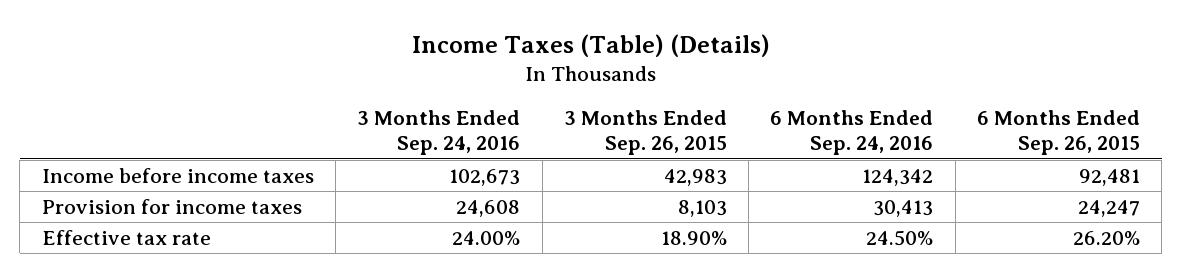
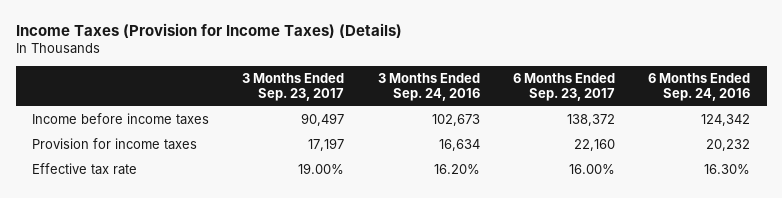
- Income Taxes (Table) (Details)
+ Income Taxes (Provision for Income Taxes) (Details)
- | 3 Months Ended Sep. 24, 2016 | 3 Months Ended Sep. 26, 2015 | 6 Months Ended Sep. 24, 2016 | 6 Months Ended Sep. 26, 2015
+ | 3 Months Ended Sep. 23, 2017 | 3 Months Ended Sep. 24, 2016 | 6 Months Ended Sep. 23, 2017 | 6 Months Ended Sep. 24, 2016
- Provision for income taxes | 24,608 | 8,103 | 30,413 | 24,247
- Effective tax rate | 24.00% | 18.90% | 24.50% | 26.20%
+ Provision for income taxes | 17,197 | 16,634 | 22,160 | 20,232
+ Effective tax rate | 19.00% | 16.20% | 16.00% | 16.30%

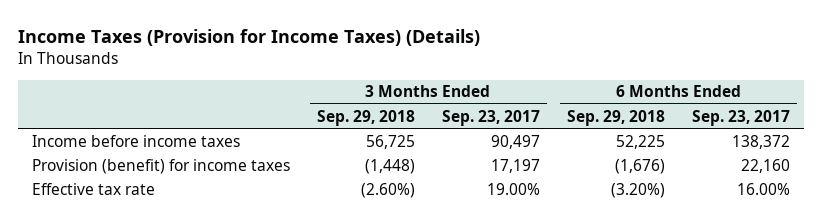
- | 3 Months Ended Sep. 23, 2017 | 3 Months Ended Sep. 24, 2016 | 6 Months Ended Sep. 23, 2017 | 6 Months Ended Sep. 24, 2016
+ | 3 Months Ended Sep. 29, 2018 | 3 Months Ended Sep. 23, 2017 | 6 Months Ended Sep. 29, 2018 | 6 Months Ended Sep. 23, 2017
- Provision for income taxes | 17,197 | 16,634 | 22,160 | 20,232
+ Provision (benefit) for income taxes | (1,448) | 17,197 | (1,676) | 22,160

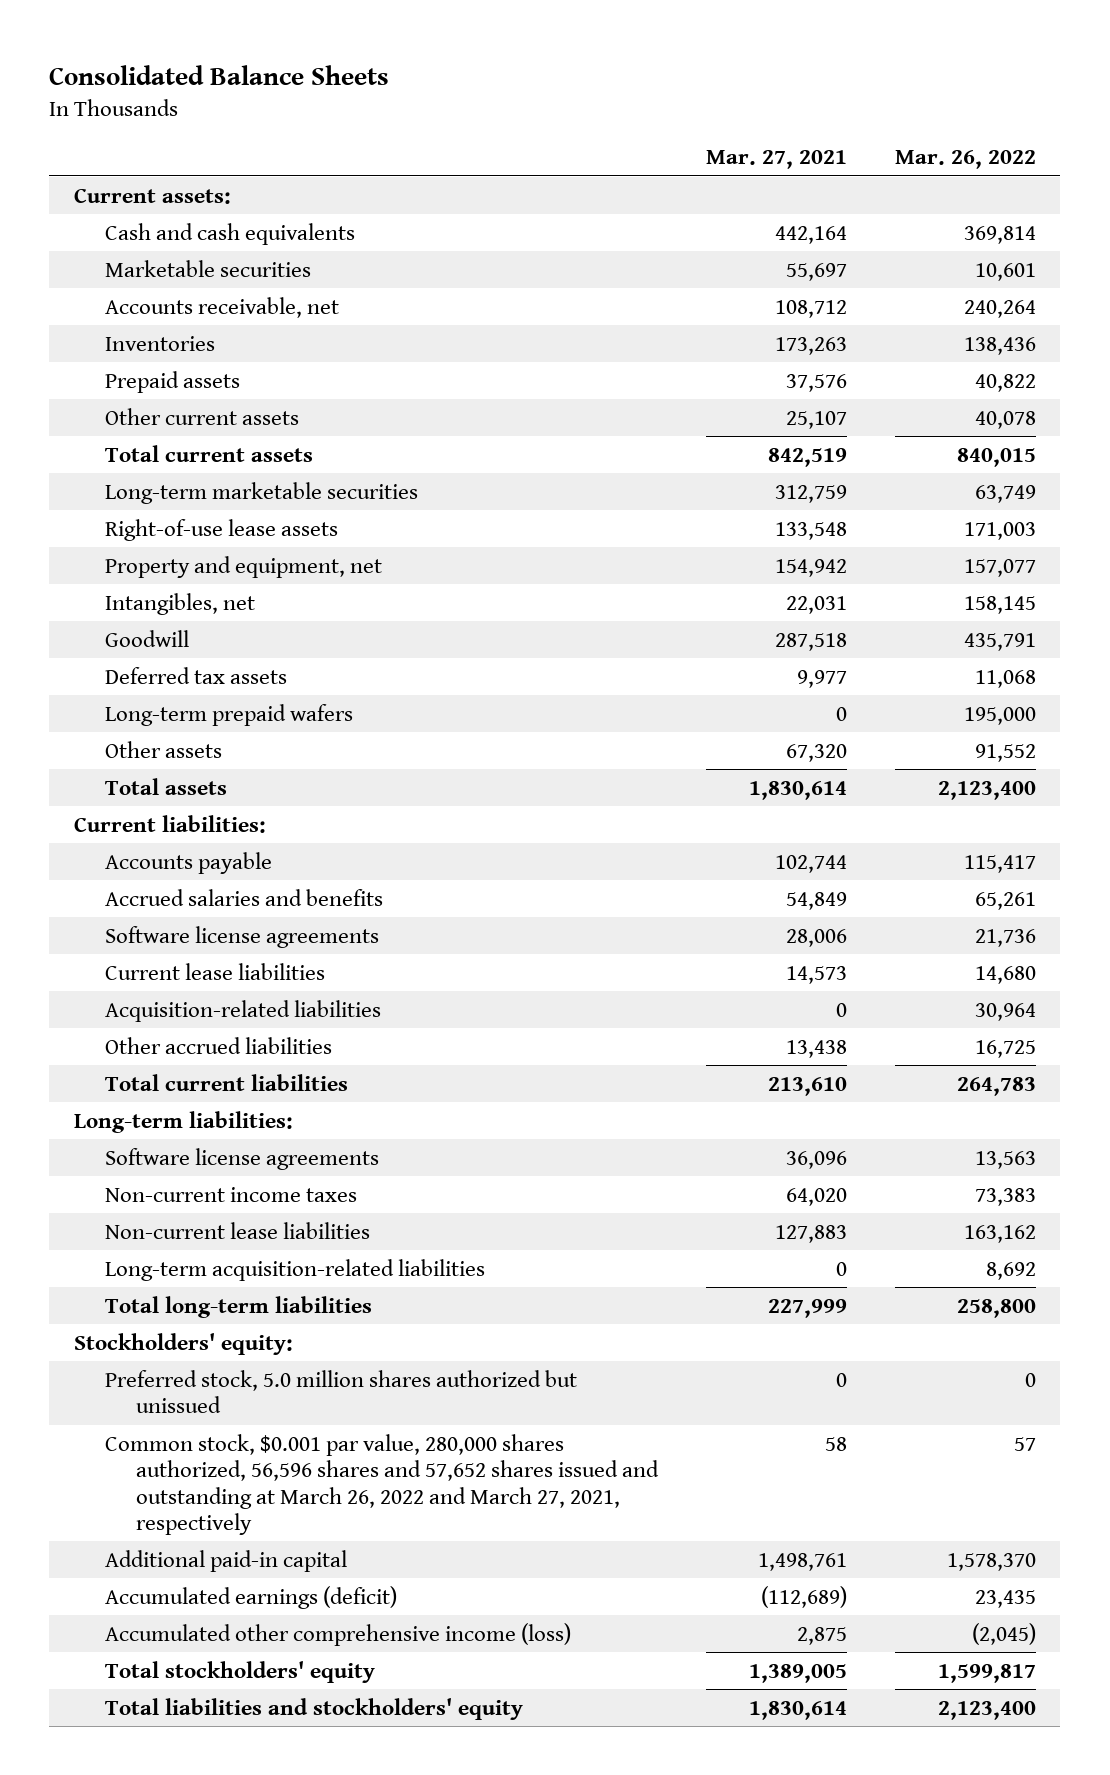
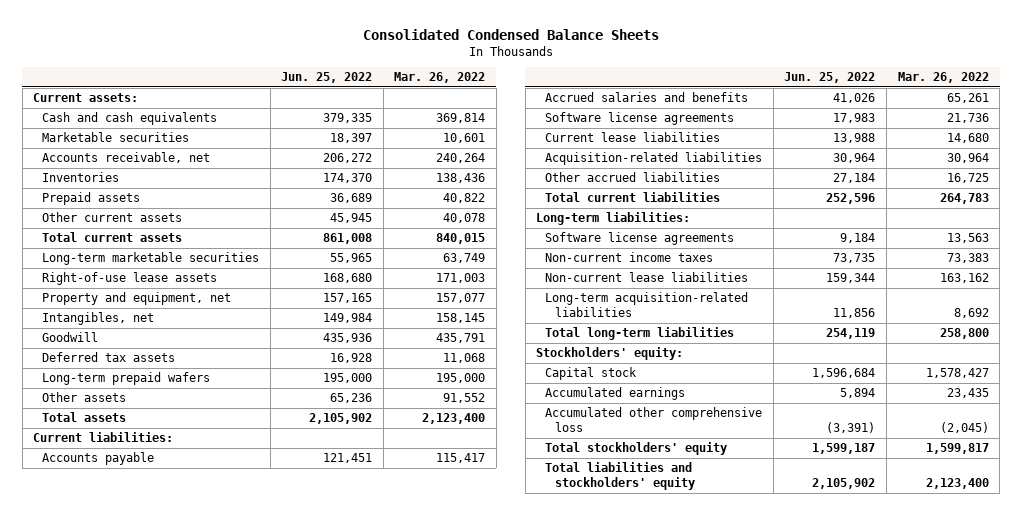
- Consolidated Balance Sheets
+ Consolidated Condensed Balance Sheets
- | Mar. 27, 2021 | Mar. 26, 2022
+ | Jun. 25, 2022 | Mar. 26, 2022
- Preferred stock, 5.0 million shares authorized but unissued | 0 | 0
- Common stock, $0.001 par value, 280,000 shares authorized, 56,596 shares and 57,652 shares issued and outstanding at March 26, 2022 and March 27, 2021, respectively | 58 | 57
- Additional paid-in capital | 1,498,761 | 1,578,370
- Accumulated earnings (deficit) | (112,689) | 23,435
- Accumulated other comprehensive income (loss) | 2,875 | (2,045)
+ Capital stock | 1,596,684 | 1,578,427
+ Accumulated earnings | 5,894 | 23,435
+ Accumulated other comprehensive loss | (3,391) | (2,045)

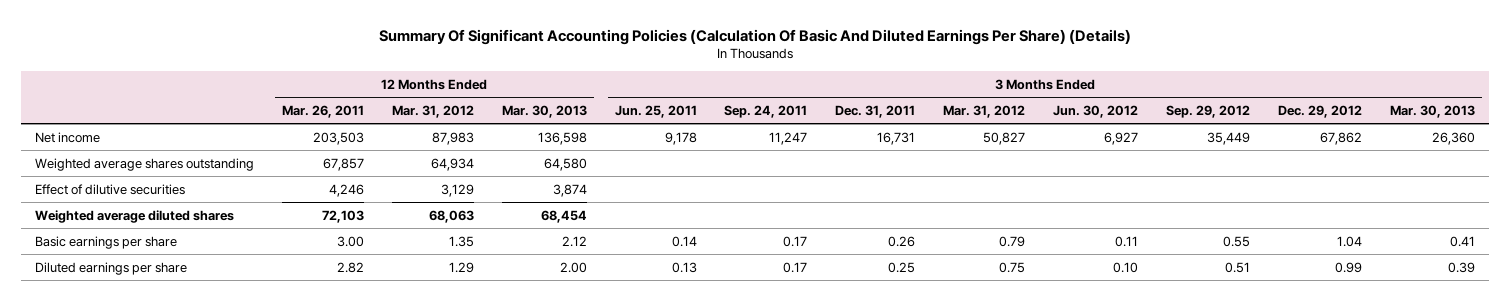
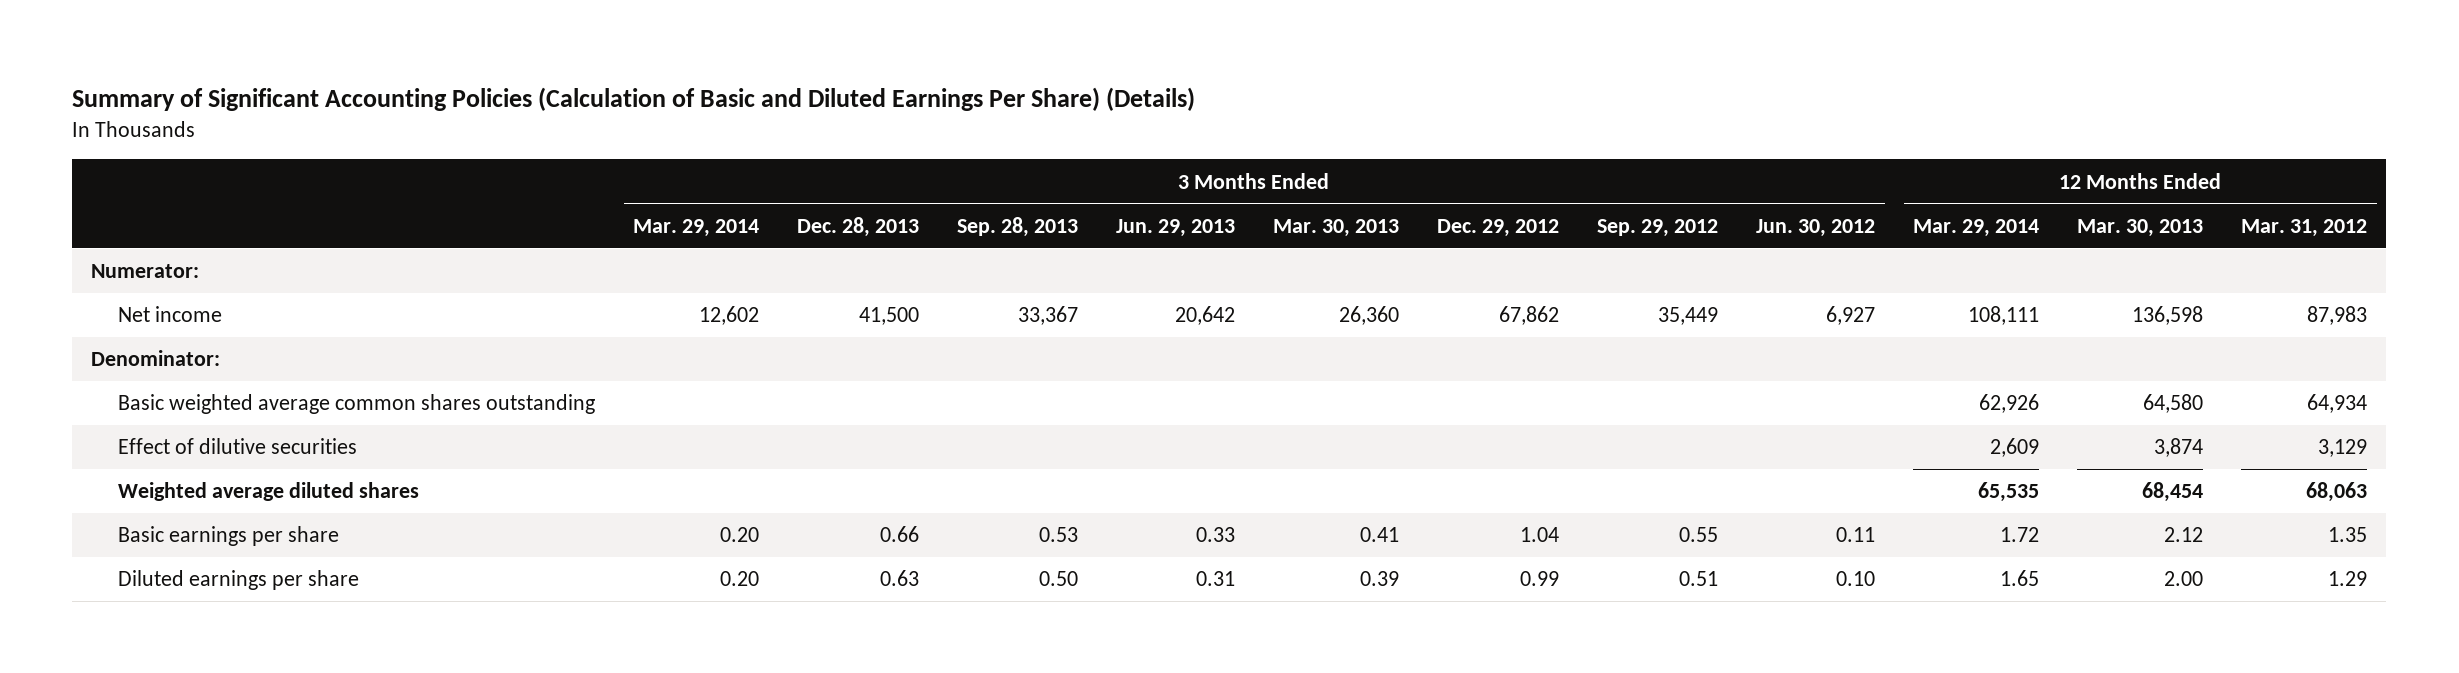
- Summary Of Significant Accounting Policies (Calculation Of Basic And Diluted Earnings Per Share) (Details)
+ Summary of Significant Accounting Policies (Calculation of Basic and Diluted Earnings Per Share) (Details)
- | 12 Months Ended Mar. 26, 2011 | 12 Months Ended Mar. 31, 2012 | 12 Months Ended Mar. 30, 2013 | 3 Months Ended Jun. 25, 2011 | 3 Months Ended Sep. 24, 2011 | 3 Months Ended Dec. 31, 2011 | 3 Months Ended Mar. 31, 2012 | 3 Months Ended Jun. 30, 2012 | 3 Months Ended Sep. 29, 2012 | 3 Months Ended Dec. 29, 2012 | 3 Months Ended Mar. 30, 2013
+ | 3 Months Ended Mar. 29, 2014 | 3 Months Ended Dec. 28, 2013 | 3 Months Ended Sep. 28, 2013 | 3 Months Ended Jun. 29, 2013 | 3 Months Ended Mar. 30, 2013 | 3 Months Ended Dec. 29, 2012 | 3 Months Ended Sep. 29, 2012 | 3 Months Ended Jun. 30, 2012 | 12 Months Ended Mar. 29, 2014 | 12 Months Ended Mar. 30, 2013 | 12 Months Ended Mar. 31, 2012
+ Numerator:
- Weighted average shares outstanding | 67,857 | 64,934 | 64,580 | | | | | | | |
+ Denominator:
+ Basic weighted average common shares outstanding | | | | | | | | | 62,926 | 64,580 | 64,934

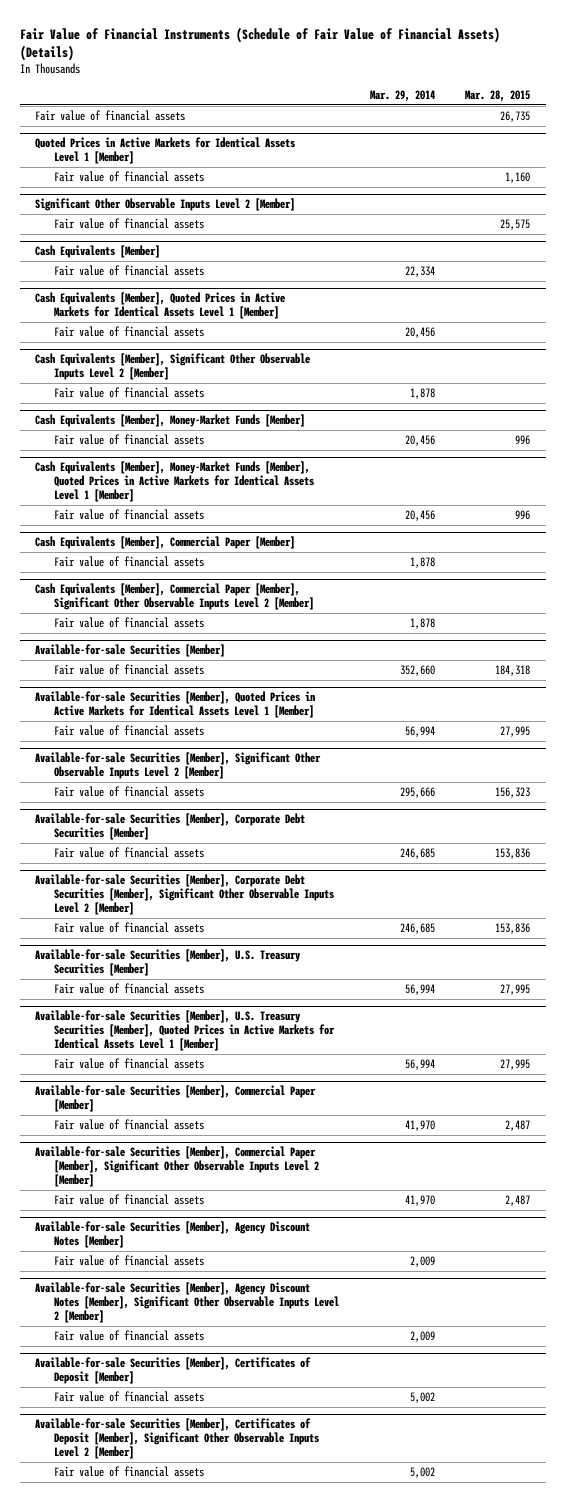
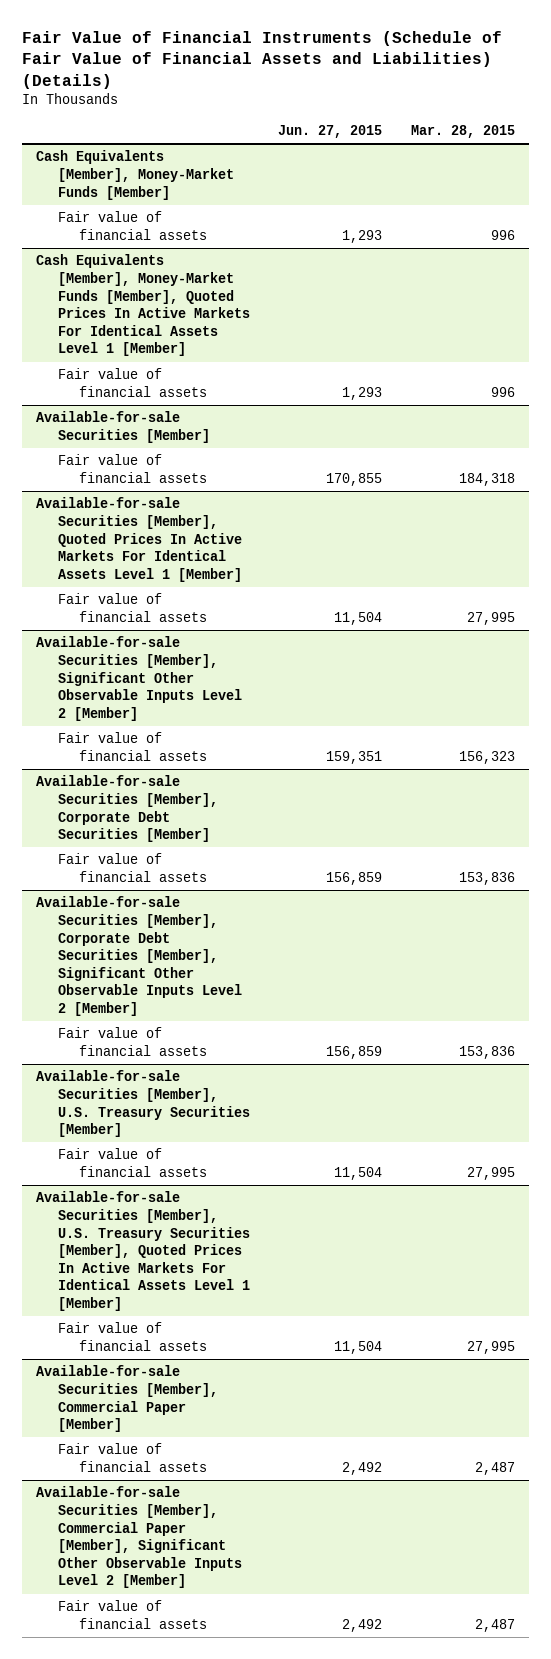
- Fair Value of Financial Instruments (Schedule of Fair Value of Financial Assets) (Details)
+ Fair Value of Financial Instruments (Schedule of Fair Value of Financial Assets and Liabilities) (Details)
- | Mar. 29, 2014 | Mar. 28, 2015
+ | Jun. 27, 2015 | Mar. 28, 2015
- Fair value of financial assets | | 26,735
- Quoted Prices in Active Markets for Identical Assets Level 1 [Member]
- Fair value of financial assets | | 1,160
- Significant Other Observable Inputs Level 2 [Member]
- Fair value of financial assets | | 25,575
- Cash Equivalents [Member]
- Fair value of financial assets | 22,334 |
- Cash Equivalents [Member], Quoted Prices in Active Markets for Identical Assets Level 1 [Member]
- Fair value of financial assets | 20,456 |
- Cash Equivalents [Member], Significant Other Observable Inputs Level 2 [Member]
- Fair value of financial assets | 1,878 |
- Cash Equivalents [Member], Money-Market Funds [Member], Quoted Prices in Active Markets for Identical Assets Level 1 [Member]
+ Cash Equivalents [Member], Money-Market Funds [Member], Quoted Prices In Active Markets For Identical Assets Level 1 [Member]
- Cash Equivalents [Member], Commercial Paper [Member]
- Fair value of financial assets | 1,878 |
- Cash Equivalents [Member], Commercial Paper [Member], Significant Other Observable Inputs Level 2 [Member]
- Fair value of financial assets | 1,878 |
- Available-for-sale Securities [Member], Quoted Prices in Active Markets for Identical Assets Level 1 [Member]
+ Available-for-sale Securities [Member], Quoted Prices In Active Markets For Identical Assets Level 1 [Member]
- Available-for-sale Securities [Member], U.S. Treasury Securities [Member], Quoted Prices in Active Markets for Identical Assets Level 1 [Member]
+ Available-for-sale Securities [Member], U.S. Treasury Securities [Member], Quoted Prices In Active Markets For Identical Assets Level 1 [Member]
- Available-for-sale Securities [Member], Agency Discount Notes [Member]
- Fair value of financial assets | 2,009 |
- Available-for-sale Securities [Member], Agency Discount Notes [Member], Significant Other Observable Inputs Level 2 [Member]
- Fair value of financial assets | 2,009 |
- Available-for-sale Securities [Member], Certificates of Deposit [Member]
- Fair value of financial assets | 5,002 |
- Available-for-sale Securities [Member], Certificates of Deposit [Member], Significant Other Observable Inputs Level 2 [Member]
- Fair value of financial assets | 5,002 |

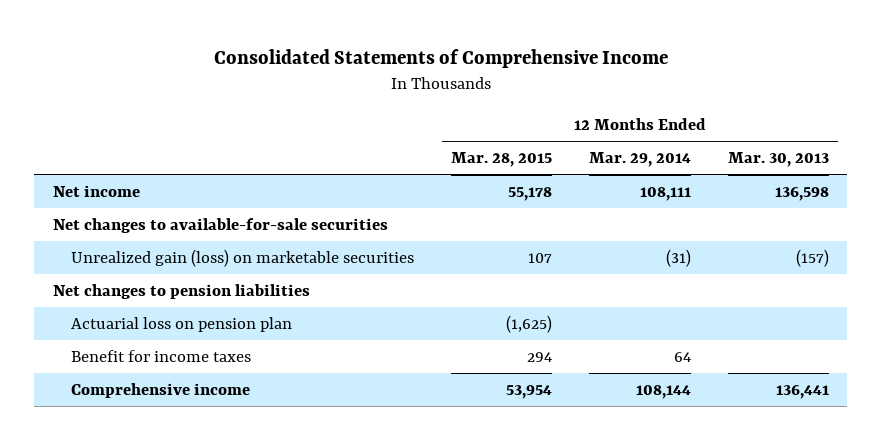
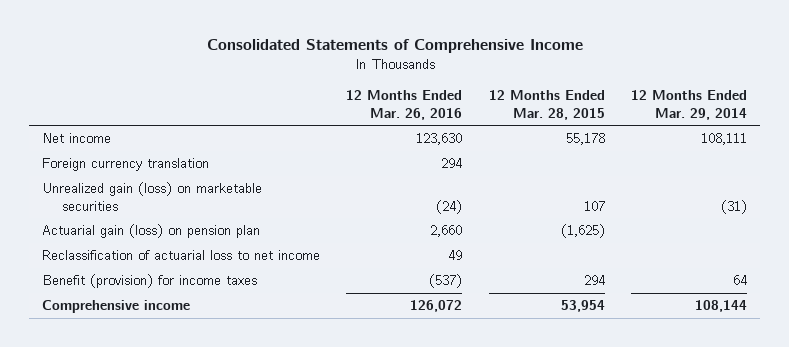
- | 12 Months Ended Mar. 28, 2015 | 12 Months Ended Mar. 29, 2014 | 12 Months Ended Mar. 30, 2013
+ | 12 Months Ended Mar. 26, 2016 | 12 Months Ended Mar. 28, 2015 | 12 Months Ended Mar. 29, 2014
- Net changes to available-for-sale securities
+ Foreign currency translation | 294 | |
- Net changes to pension liabilities
- Actuarial loss on pension plan | (1,625) | |
- Benefit for income taxes | 294 | 64 |
+ Actuarial gain (loss) on pension plan | 2,660 | (1,625) |
+ Reclassification of actuarial loss to net income | 49 | |
+ Benefit (provision) for income taxes | (537) | 294 | 64

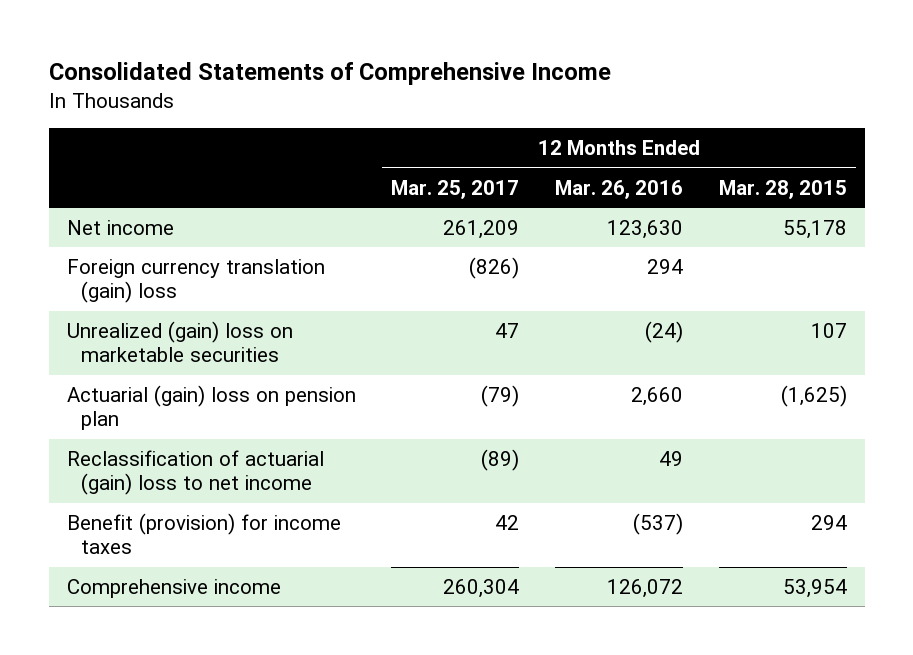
- | 12 Months Ended Mar. 26, 2016 | 12 Months Ended Mar. 28, 2015 | 12 Months Ended Mar. 29, 2014
+ | 12 Months Ended Mar. 25, 2017 | 12 Months Ended Mar. 26, 2016 | 12 Months Ended Mar. 28, 2015
- Foreign currency translation | 294 | |
- Unrealized gain (loss) on marketable securities | (24) | 107 | (31)
- Actuarial gain (loss) on pension plan | 2,660 | (1,625) |
- Reclassification of actuarial loss to net income | 49 | |
+ Foreign currency translation (gain) loss | (826) | 294 |
+ Unrealized (gain) loss on marketable securities | 47 | (24) | 107
+ Actuarial (gain) loss on pension plan | (79) | 2,660 | (1,625)
+ Reclassification of actuarial (gain) loss to net income | (89) | 49 |

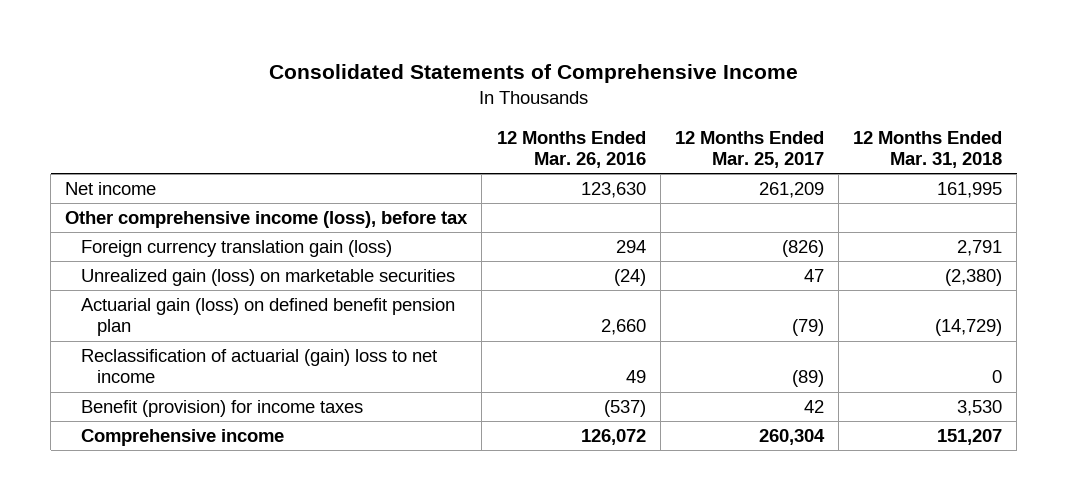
- | 12 Months Ended Mar. 25, 2017 | 12 Months Ended Mar. 26, 2016 | 12 Months Ended Mar. 28, 2015
+ | 12 Months Ended Mar. 26, 2016 | 12 Months Ended Mar. 25, 2017 | 12 Months Ended Mar. 31, 2018
- Foreign currency translation (gain) loss | (826) | 294 |
- Unrealized (gain) loss on marketable securities | 47 | (24) | 107
- Actuarial (gain) loss on pension plan | (79) | 2,660 | (1,625)
+ Other comprehensive income (loss), before tax
+ Foreign currency translation gain (loss) | 294 | (826) | 2,791
+ Unrealized gain (loss) on marketable securities | (24) | 47 | (2,380)
+ Actuarial gain (loss) on defined benefit pension plan | 2,660 | (79) | (14,729)

